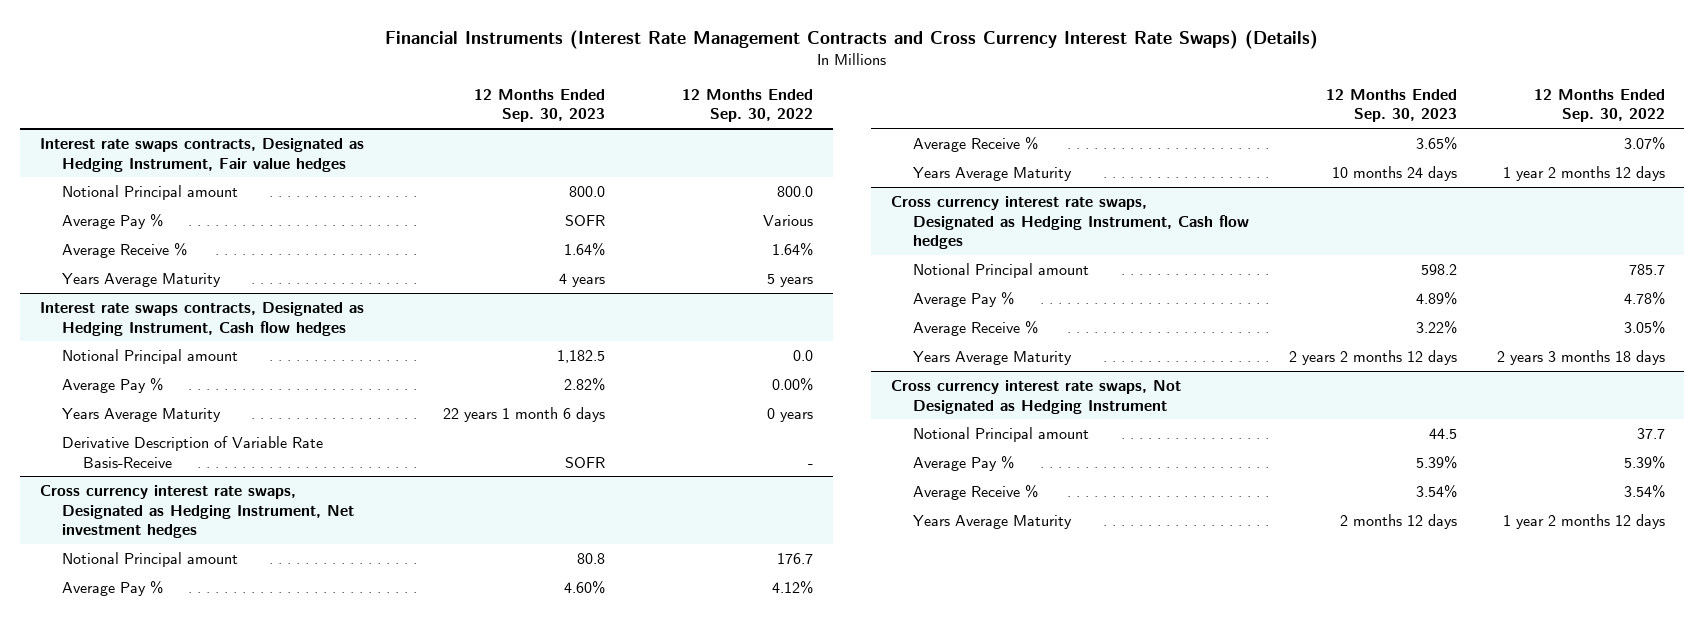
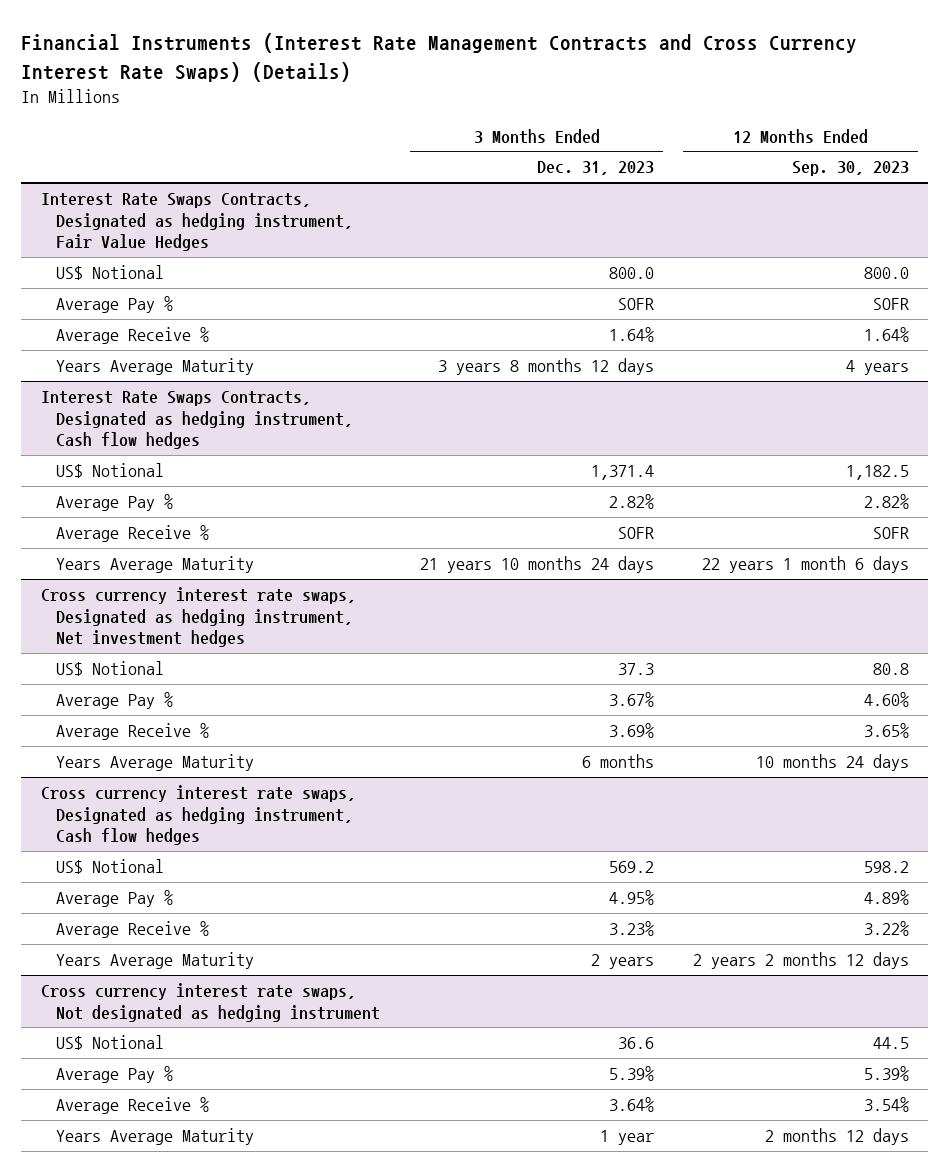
- | 12 Months Ended Sep. 30, 2023 | 12 Months Ended Sep. 30, 2022
+ | 3 Months Ended Dec. 31, 2023 | 12 Months Ended Sep. 30, 2023
- Interest rate swaps contracts, Designated as Hedging Instrument, Fair value hedges
- Notional Principal amount | 800.0 | 800.0
+ Interest Rate Swaps Contracts, Designated as hedging instrument, Fair Value Hedges
+ US$ Notional | 800.0 | 800.0
- Interest rate swaps contracts, Designated as Hedging Instrument, Cash flow hedges
- Notional Principal amount | 1,182.5 | 0.0
+ Interest Rate Swaps Contracts, Designated as hedging instrument, Cash flow hedges
+ US$ Notional | 1,371.4 | 1,182.5
+ Average Receive % | SOFR | SOFR
- Derivative Description of Variable Rate Basis-Receive | SOFR | -
- Cross currency interest rate swaps, Designated as Hedging Instrument, Net investment hedges
- Notional Principal amount | 80.8 | 176.7
+ Cross currency interest rate swaps, Designated as hedging instrument, Net investment hedges
+ US$ Notional | 37.3 | 80.8
- Cross currency interest rate swaps, Designated as Hedging Instrument, Cash flow hedges
- Notional Principal amount | 598.2 | 785.7
+ Cross currency interest rate swaps, Designated as hedging instrument, Cash flow hedges
+ US$ Notional | 569.2 | 598.2
- Cross currency interest rate swaps, Not Designated as Hedging Instrument
- Notional Principal amount | 44.5 | 37.7
+ Cross currency interest rate swaps, Not designated as hedging instrument
+ US$ Notional | 36.6 | 44.5

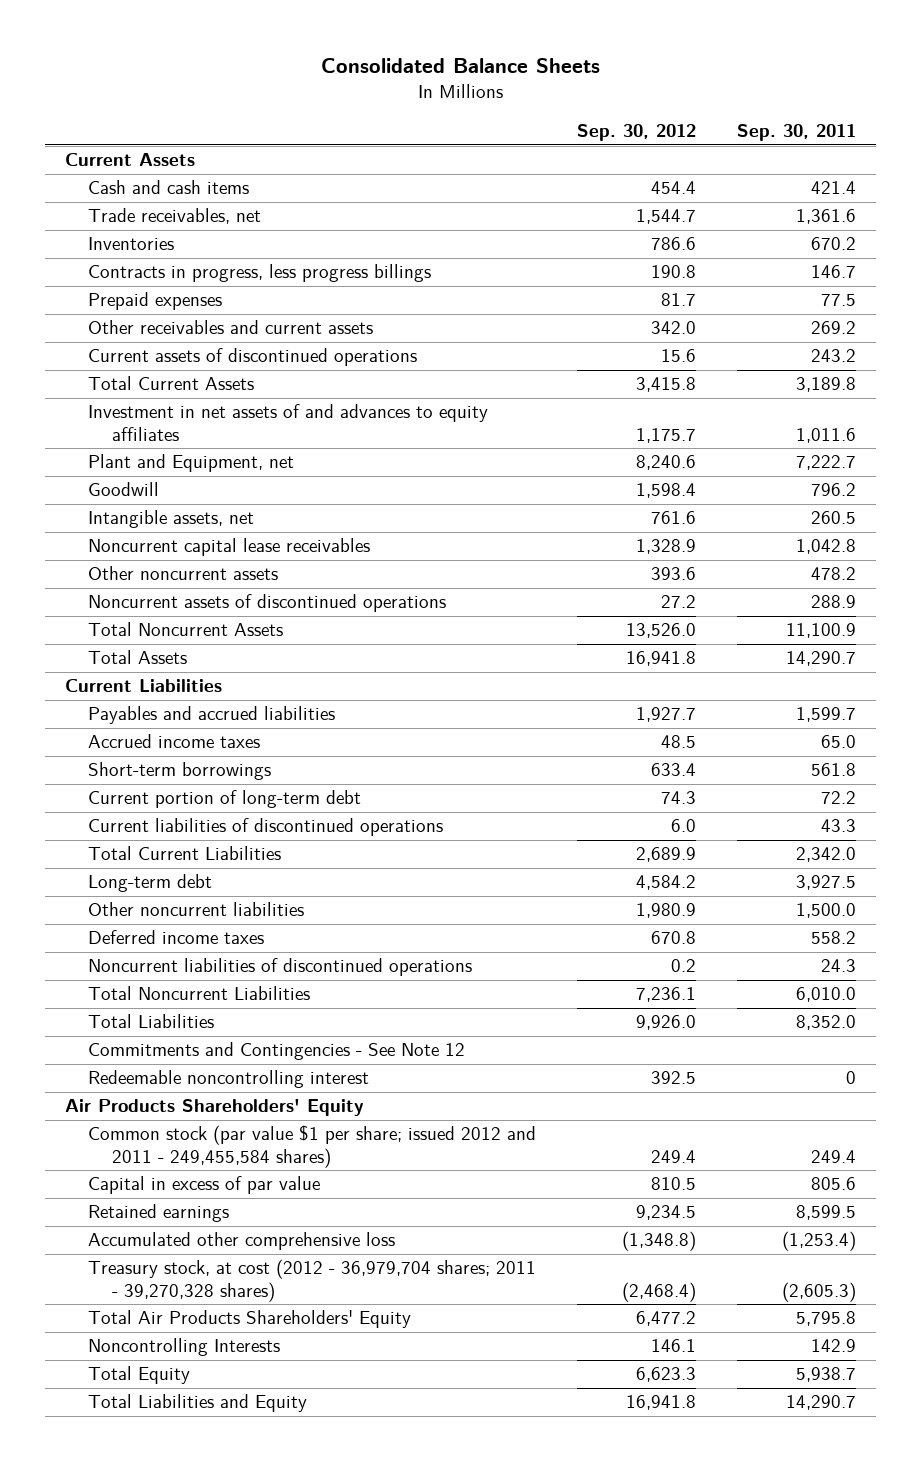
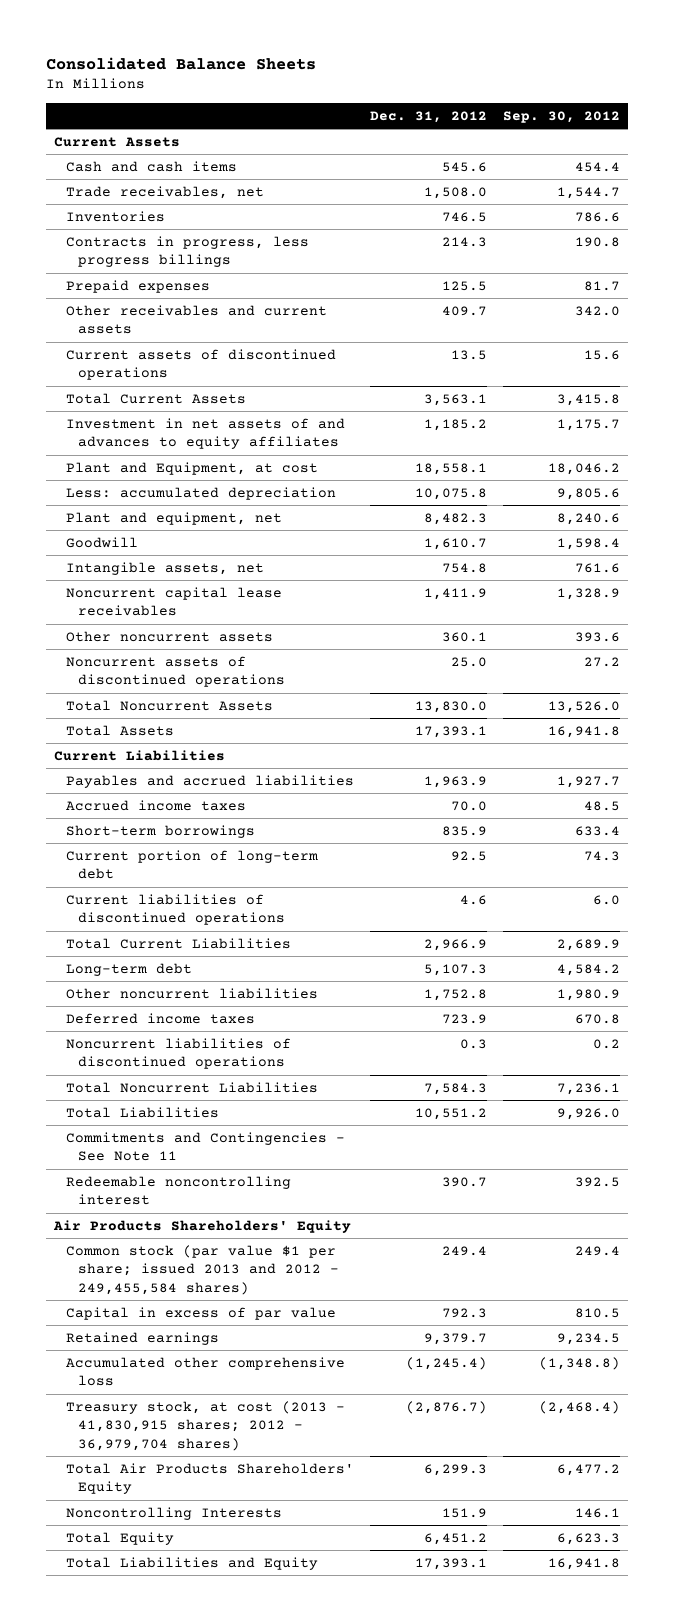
- | Sep. 30, 2012 | Sep. 30, 2011
+ | Dec. 31, 2012 | Sep. 30, 2012
- Plant and Equipment, net | 8,240.6 | 7,222.7
+ Plant and Equipment, at cost | 18,558.1 | 18,046.2
+ Less: accumulated depreciation | 10,075.8 | 9,805.6
+ Plant and equipment, net | 8,482.3 | 8,240.6
- Commitments and Contingencies - See Note 12
+ Commitments and Contingencies - See Note 11
- Common stock (par value $1 per share; issued 2012 and 2011 - 249,455,584 shares) | 249.4 | 249.4
+ Common stock (par value $1 per share; issued 2013 and 2012 - 249,455,584 shares) | 249.4 | 249.4
- Treasury stock, at cost (2012 - 36,979,704 shares; 2011 - 39,270,328 shares) | (2,468.4) | (2,605.3)
+ Treasury stock, at cost (2013 - 41,830,915 shares; 2012 - 36,979,704 shares) | (2,876.7) | (2,468.4)

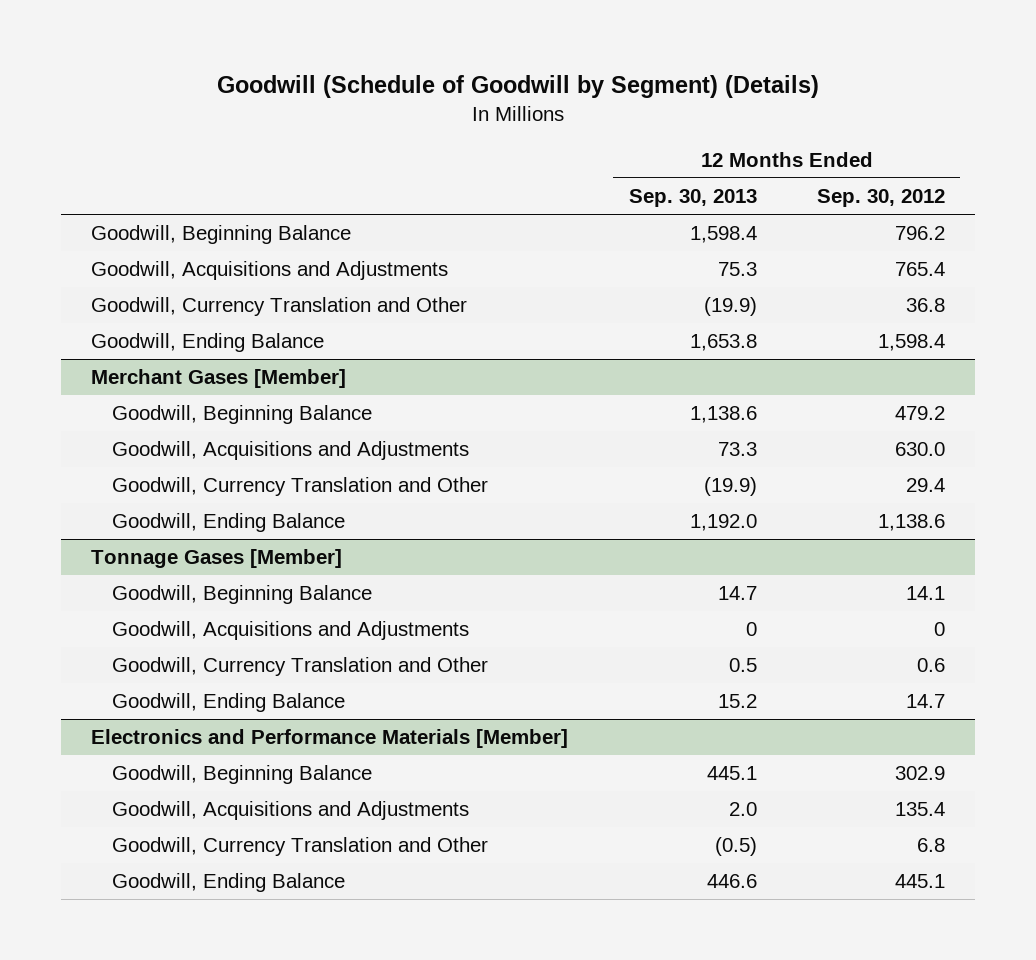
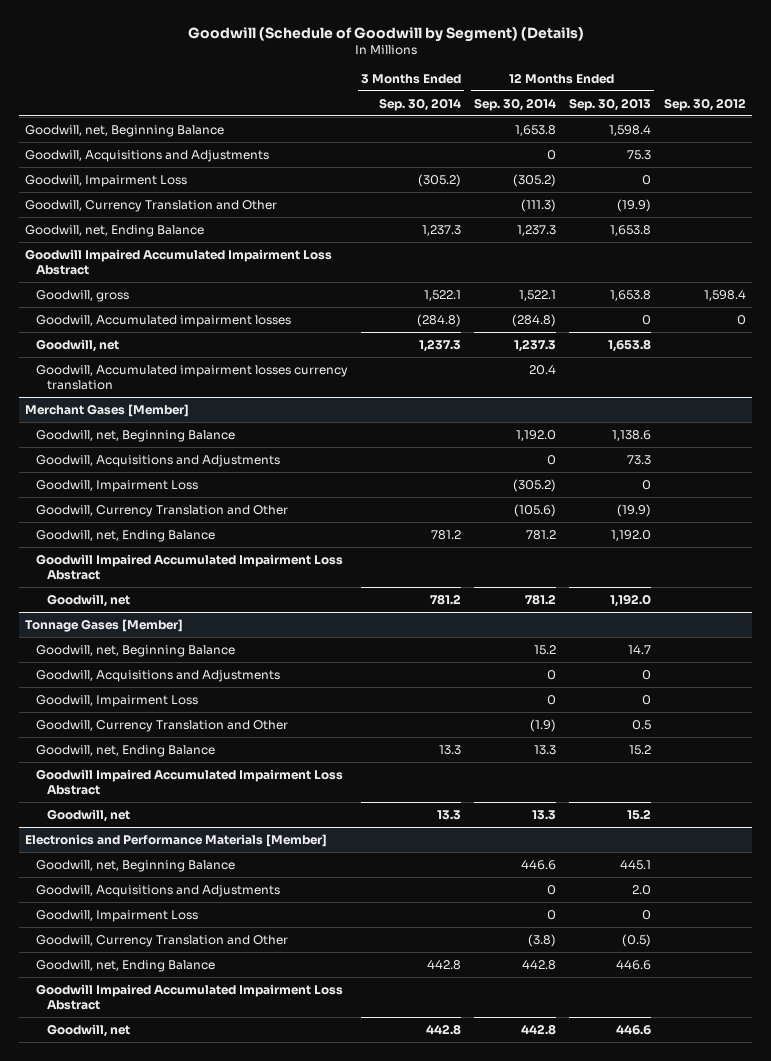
- | 12 Months Ended Sep. 30, 2013 | 12 Months Ended Sep. 30, 2012
+ | 3 Months Ended Sep. 30, 2014 | 12 Months Ended Sep. 30, 2014 | 12 Months Ended Sep. 30, 2013 | Sep. 30, 2012
- Goodwill, Beginning Balance | 1,598.4 | 796.2
+ Goodwill, net, Beginning Balance | | 1,653.8 | 1,598.4 |
+ Goodwill, Impairment Loss | (305.2) | (305.2) | 0 |
- Goodwill, Ending Balance | 1,653.8 | 1,598.4
+ Goodwill, net, Ending Balance | 1,237.3 | 1,237.3 | 1,653.8 |
+ Goodwill Impaired Accumulated Impairment Loss Abstract
+ Goodwill, gross | 1,522.1 | 1,522.1 | 1,653.8 | 1,598.4
+ Goodwill, Accumulated impairment losses | (284.8) | (284.8) | 0 | 0
+ Goodwill, net | 1,237.3 | 1,237.3 | 1,653.8 |
+ Goodwill, Accumulated impairment losses currency translation | | 20.4 | |
@ Merchant Gases [Member]
- Goodwill, Beginning Balance | 1,138.6 | 479.2
+ Goodwill, net, Beginning Balance | | 1,192.0 | 1,138.6 |
+ Goodwill, Impairment Loss | | (305.2) | 0 |
- Goodwill, Ending Balance | 1,192.0 | 1,138.6
+ Goodwill, net, Ending Balance | 781.2 | 781.2 | 1,192.0 |
+ Goodwill Impaired Accumulated Impairment Loss Abstract
+ Goodwill, net | 781.2 | 781.2 | 1,192.0 |
@ Tonnage Gases [Member]
- Goodwill, Beginning Balance | 14.7 | 14.1
+ Goodwill, net, Beginning Balance | | 15.2 | 14.7 |
+ Goodwill, Impairment Loss | | 0 | 0 |
- Goodwill, Ending Balance | 15.2 | 14.7
+ Goodwill, net, Ending Balance | 13.3 | 13.3 | 15.2 |
+ Goodwill Impaired Accumulated Impairment Loss Abstract
+ Goodwill, net | 13.3 | 13.3 | 15.2 |
@ Electronics and Performance Materials [Member]
- Goodwill, Beginning Balance | 445.1 | 302.9
+ Goodwill, net, Beginning Balance | | 446.6 | 445.1 |
+ Goodwill, Impairment Loss | | 0 | 0 |
- Goodwill, Ending Balance | 446.6 | 445.1
+ Goodwill, net, Ending Balance | 442.8 | 442.8 | 446.6 |
+ Goodwill Impaired Accumulated Impairment Loss Abstract
+ Goodwill, net | 442.8 | 442.8 | 446.6 |

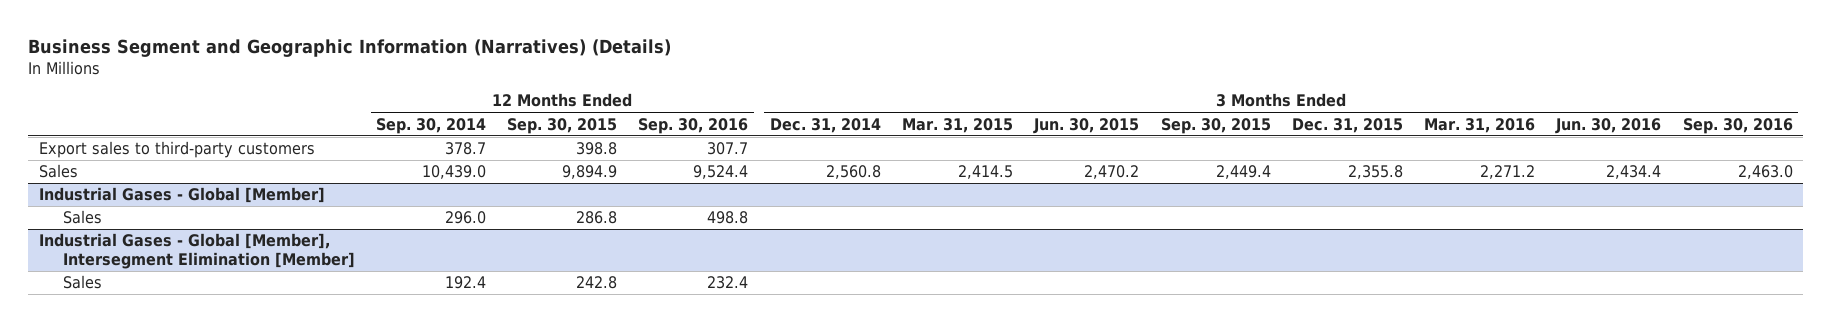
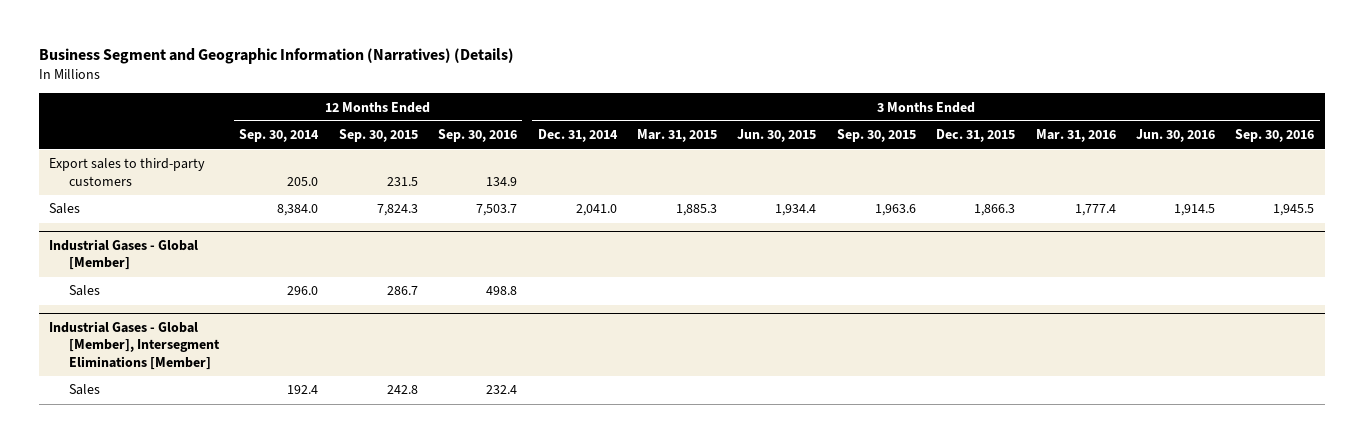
- Export sales to third-party customers | 378.7 | 398.8 | 307.7 | | | | | | | |
- Sales | 10,439.0 | 9,894.9 | 9,524.4 | 2,560.8 | 2,414.5 | 2,470.2 | 2,449.4 | 2,355.8 | 2,271.2 | 2,434.4 | 2,463.0
+ Export sales to third-party customers | 205.0 | 231.5 | 134.9 | | | | | | | |
+ Sales | 8,384.0 | 7,824.3 | 7,503.7 | 2,041.0 | 1,885.3 | 1,934.4 | 1,963.6 | 1,866.3 | 1,777.4 | 1,914.5 | 1,945.5
@ Industrial Gases - Global [Member]
- Sales | 296.0 | 286.8 | 498.8 | | | | | | | |
- Industrial Gases - Global [Member], Intersegment Elimination [Member]
@ Industrial Gases - Global [Member]
+ Sales | 296.0 | 286.7 | 498.8 | | | | | | | |
+ Industrial Gases - Global [Member], Intersegment Eliminations [Member]

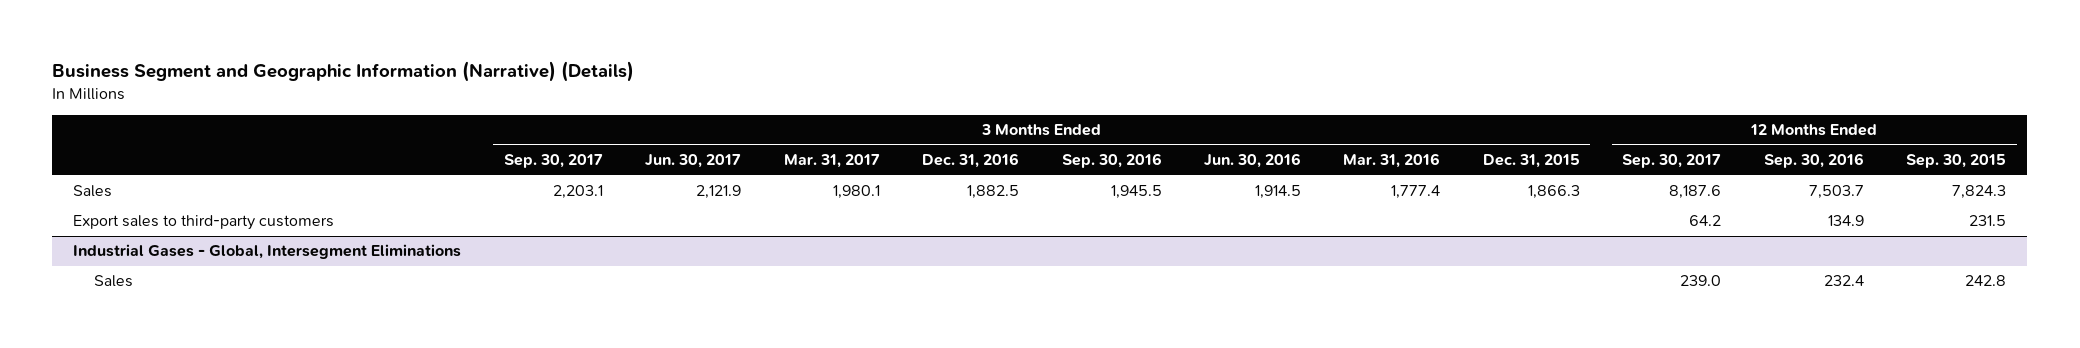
- Business Segment and Geographic Information (Narratives) (Details)
+ Business Segment and Geographic Information (Narrative) (Details)
- | 12 Months Ended Sep. 30, 2014 | 12 Months Ended Sep. 30, 2015 | 12 Months Ended Sep. 30, 2016 | 3 Months Ended Dec. 31, 2014 | 3 Months Ended Mar. 31, 2015 | 3 Months Ended Jun. 30, 2015 | 3 Months Ended Sep. 30, 2015 | 3 Months Ended Dec. 31, 2015 | 3 Months Ended Mar. 31, 2016 | 3 Months Ended Jun. 30, 2016 | 3 Months Ended Sep. 30, 2016
+ | 3 Months Ended Sep. 30, 2017 | 3 Months Ended Jun. 30, 2017 | 3 Months Ended Mar. 31, 2017 | 3 Months Ended Dec. 31, 2016 | 3 Months Ended Sep. 30, 2016 | 3 Months Ended Jun. 30, 2016 | 3 Months Ended Mar. 31, 2016 | 3 Months Ended Dec. 31, 2015 | 12 Months Ended Sep. 30, 2017 | 12 Months Ended Sep. 30, 2016 | 12 Months Ended Sep. 30, 2015
- Industrial Gases - Global [Member]
- Sales | 296.0 | 286.7 | 498.8 | | | | | | | |
- Industrial Gases - Global [Member], Intersegment Eliminations [Member]
moved down: Export sales to third-party customers | | | | | | | | | 64.2 | 134.9 | 231.5
+ Industrial Gases - Global, Intersegment Eliminations

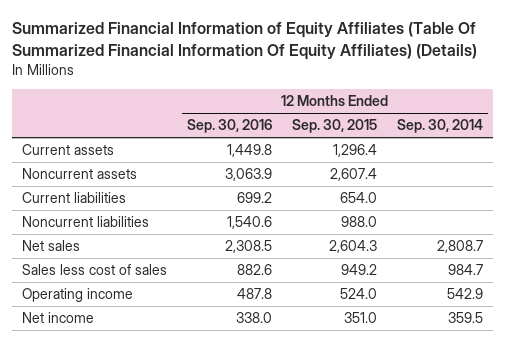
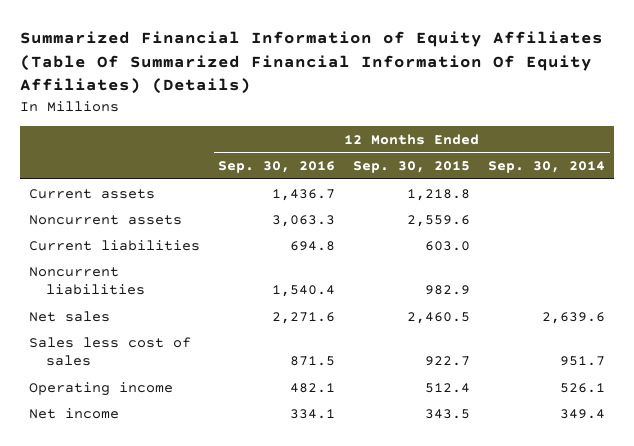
- Current assets | 1,449.8 | 1,296.4 |
- Noncurrent assets | 3,063.9 | 2,607.4 |
- Current liabilities | 699.2 | 654.0 |
- Noncurrent liabilities | 1,540.6 | 988.0 |
- Net sales | 2,308.5 | 2,604.3 | 2,808.7
- Sales less cost of sales | 882.6 | 949.2 | 984.7
- Operating income | 487.8 | 524.0 | 542.9
- Net income | 338.0 | 351.0 | 359.5
+ Current assets | 1,436.7 | 1,218.8 |
+ Noncurrent assets | 3,063.3 | 2,559.6 |
+ Current liabilities | 694.8 | 603.0 |
+ Noncurrent liabilities | 1,540.4 | 982.9 |
+ Net sales | 2,271.6 | 2,460.5 | 2,639.6
+ Sales less cost of sales | 871.5 | 922.7 | 951.7
+ Operating income | 482.1 | 512.4 | 526.1
+ Net income | 334.1 | 343.5 | 349.4

